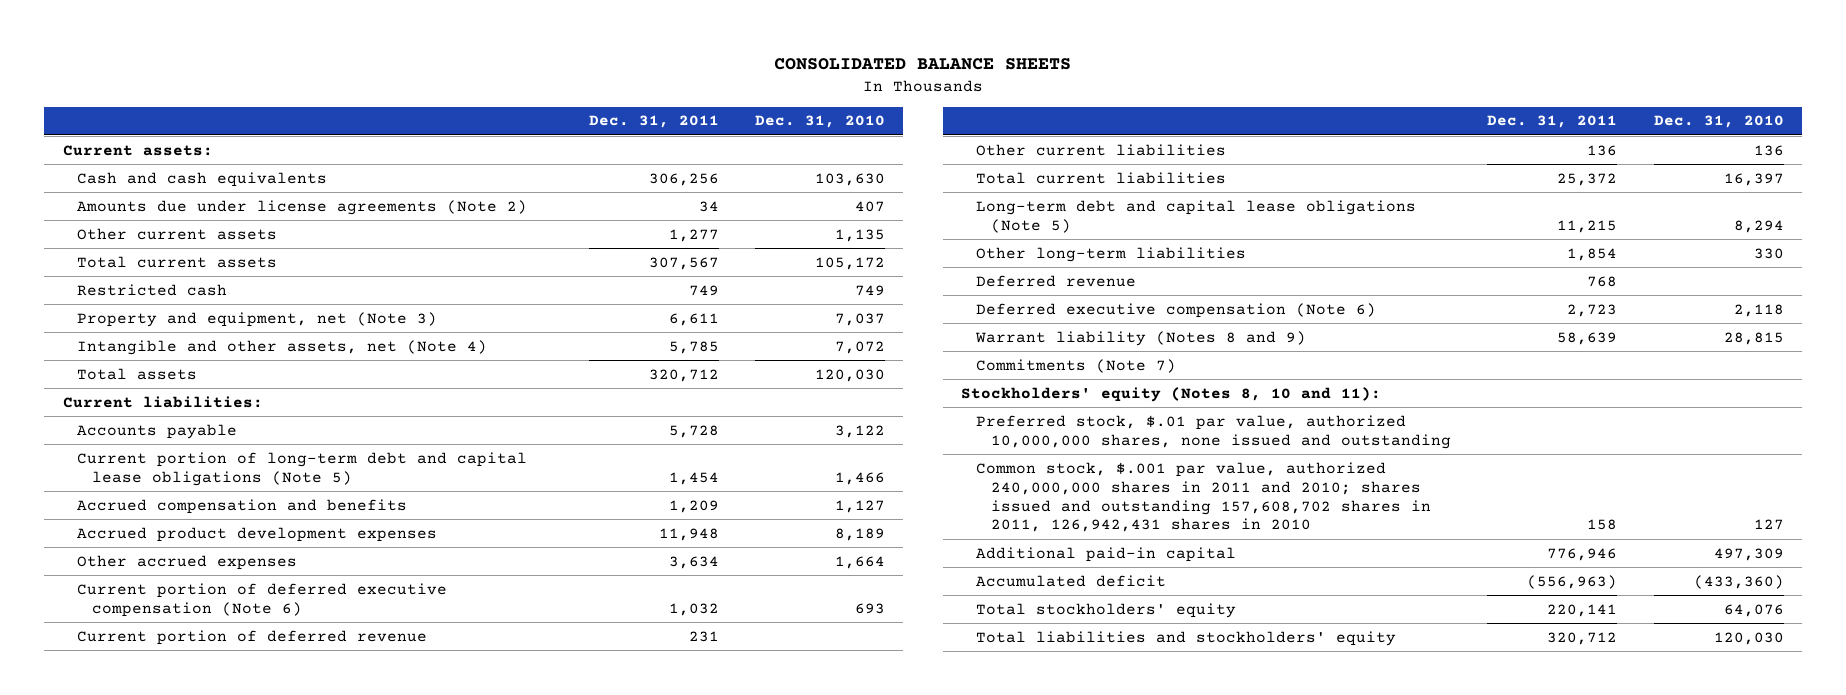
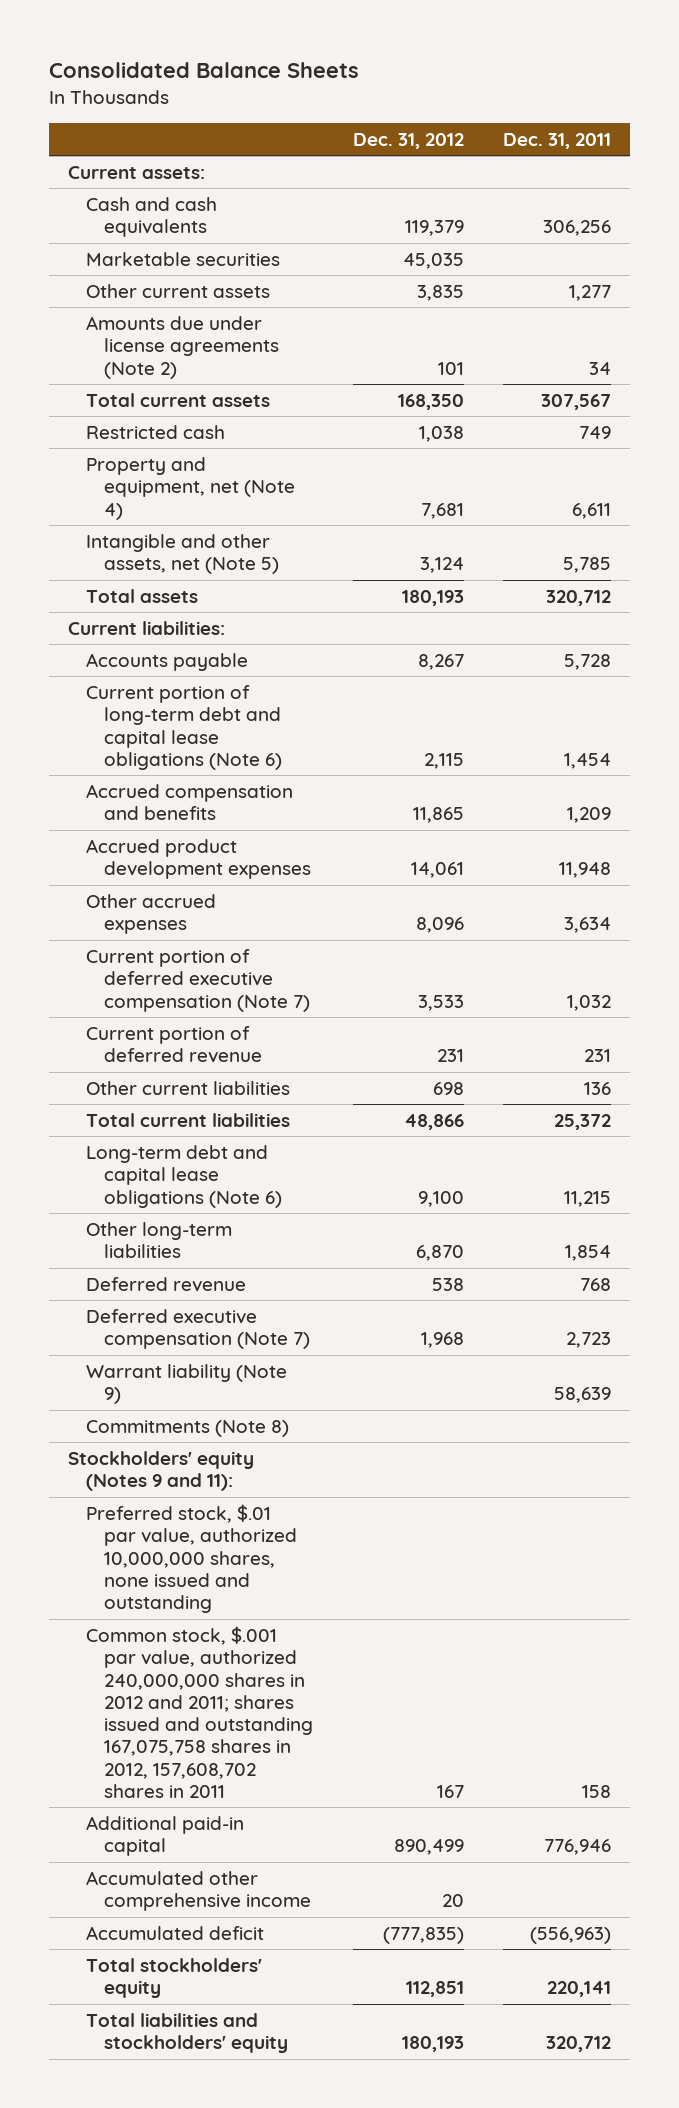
- CONSOLIDATED BALANCE SHEETS
+ Consolidated Balance Sheets
- | Dec. 31, 2011 | Dec. 31, 2010
+ | Dec. 31, 2012 | Dec. 31, 2011
+ Marketable securities | 45,035 |
moved down: Amounts due under license agreements (Note 2) | 101 | 34
- Property and equipment, net (Note 3) | 6,611 | 7,037
- Intangible and other assets, net (Note 4) | 5,785 | 7,072
+ Property and equipment, net (Note 4) | 7,681 | 6,611
+ Intangible and other assets, net (Note 5) | 3,124 | 5,785
- Current portion of long-term debt and capital lease obligations (Note 5) | 1,454 | 1,466
+ Current portion of long-term debt and capital lease obligations (Note 6) | 2,115 | 1,454
- Current portion of deferred executive compensation (Note 6) | 1,032 | 693
+ Current portion of deferred executive compensation (Note 7) | 3,533 | 1,032
- Long-term debt and capital lease obligations (Note 5) | 11,215 | 8,294
+ Long-term debt and capital lease obligations (Note 6) | 9,100 | 11,215
- Deferred executive compensation (Note 6) | 2,723 | 2,118
- Warrant liability (Notes 8 and 9) | 58,639 | 28,815
- Commitments (Note 7)
- Stockholders' equity (Notes 8, 10 and 11):
+ Deferred executive compensation (Note 7) | 1,968 | 2,723
+ Warrant liability (Note 9) | | 58,639
+ Commitments (Note 8)
+ Stockholders' equity (Notes 9 and 11):
- Common stock, $.001 par value, authorized 240,000,000 shares in 2011 and 2010; shares issued and outstanding 157,608,702 shares in 2011, 126,942,431 shares in 2010 | 158 | 127
+ Common stock, $.001 par value, authorized 240,000,000 shares in 2012 and 2011; shares issued and outstanding 167,075,758 shares in 2012, 157,608,702 shares in 2011 | 167 | 158
+ Accumulated other comprehensive income | 20 |

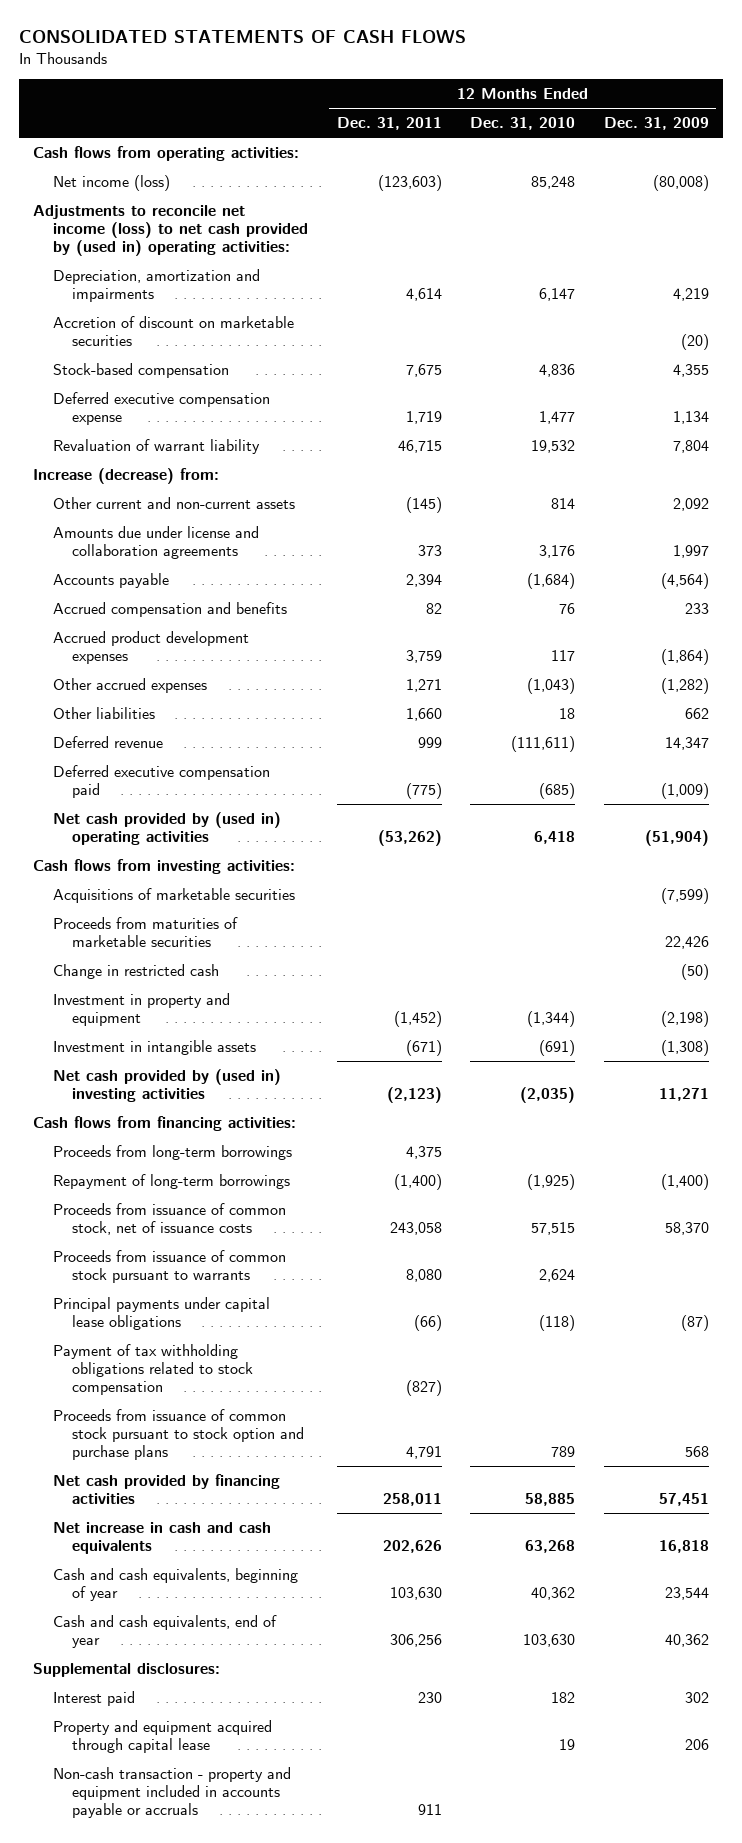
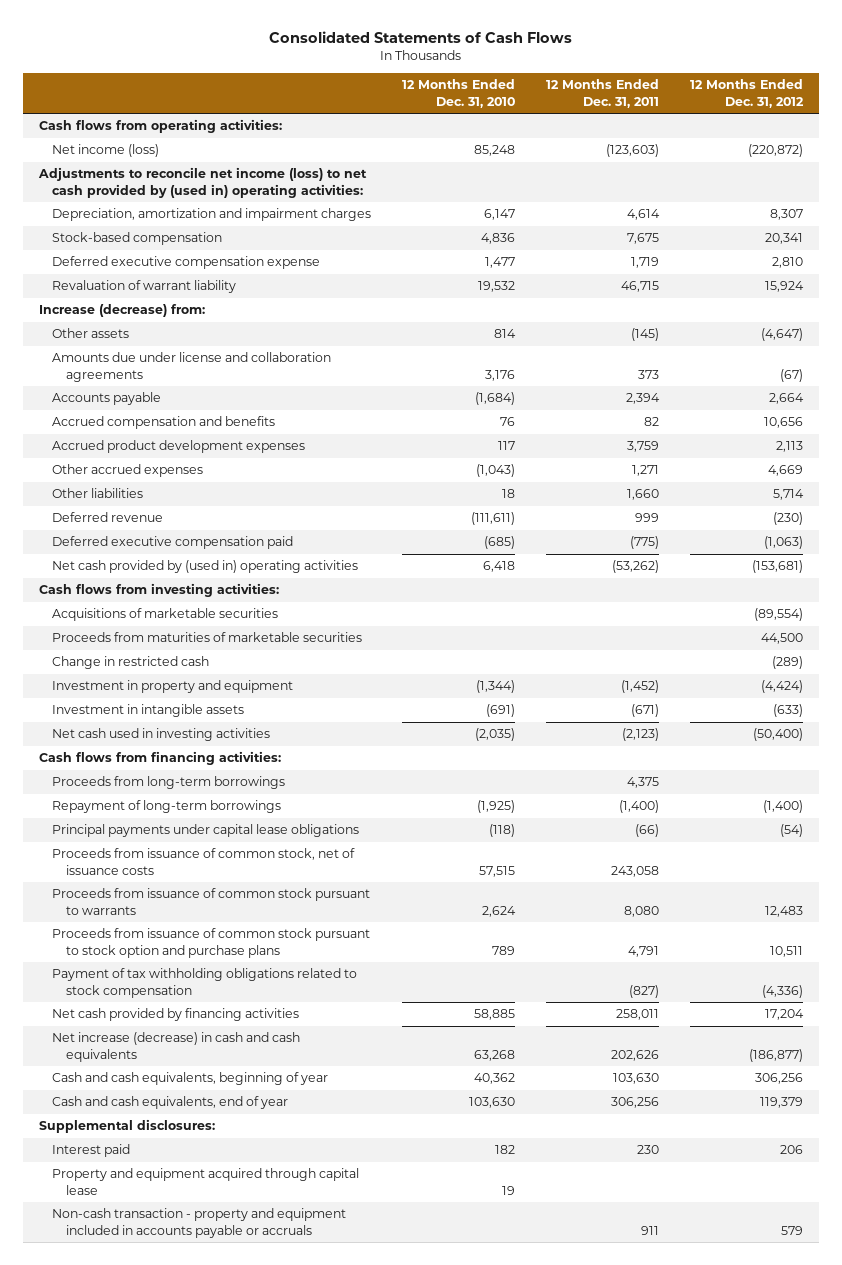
- CONSOLIDATED STATEMENTS OF CASH FLOWS
+ Consolidated Statements of Cash Flows
- | 12 Months Ended Dec. 31, 2011 | 12 Months Ended Dec. 31, 2010 | 12 Months Ended Dec. 31, 2009
+ | 12 Months Ended Dec. 31, 2010 | 12 Months Ended Dec. 31, 2011 | 12 Months Ended Dec. 31, 2012
- Depreciation, amortization and impairments | 4,614 | 6,147 | 4,219
- Accretion of discount on marketable securities | | | (20)
+ Depreciation, amortization and impairment charges | 6,147 | 4,614 | 8,307
- Other current and non-current assets | (145) | 814 | 2,092
+ Other assets | 814 | (145) | (4,647)
- Net cash provided by (used in) investing activities | (2,123) | (2,035) | 11,271
+ Net cash used in investing activities | (2,035) | (2,123) | (50,400)
moved up: Principal payments under capital lease obligations | (118) | (66) | (54)
moved down: Payment of tax withholding obligations related to stock compensation | | (827) | (4,336)
- Net increase in cash and cash equivalents | 202,626 | 63,268 | 16,818
+ Net increase (decrease) in cash and cash equivalents | 63,268 | 202,626 | (186,877)

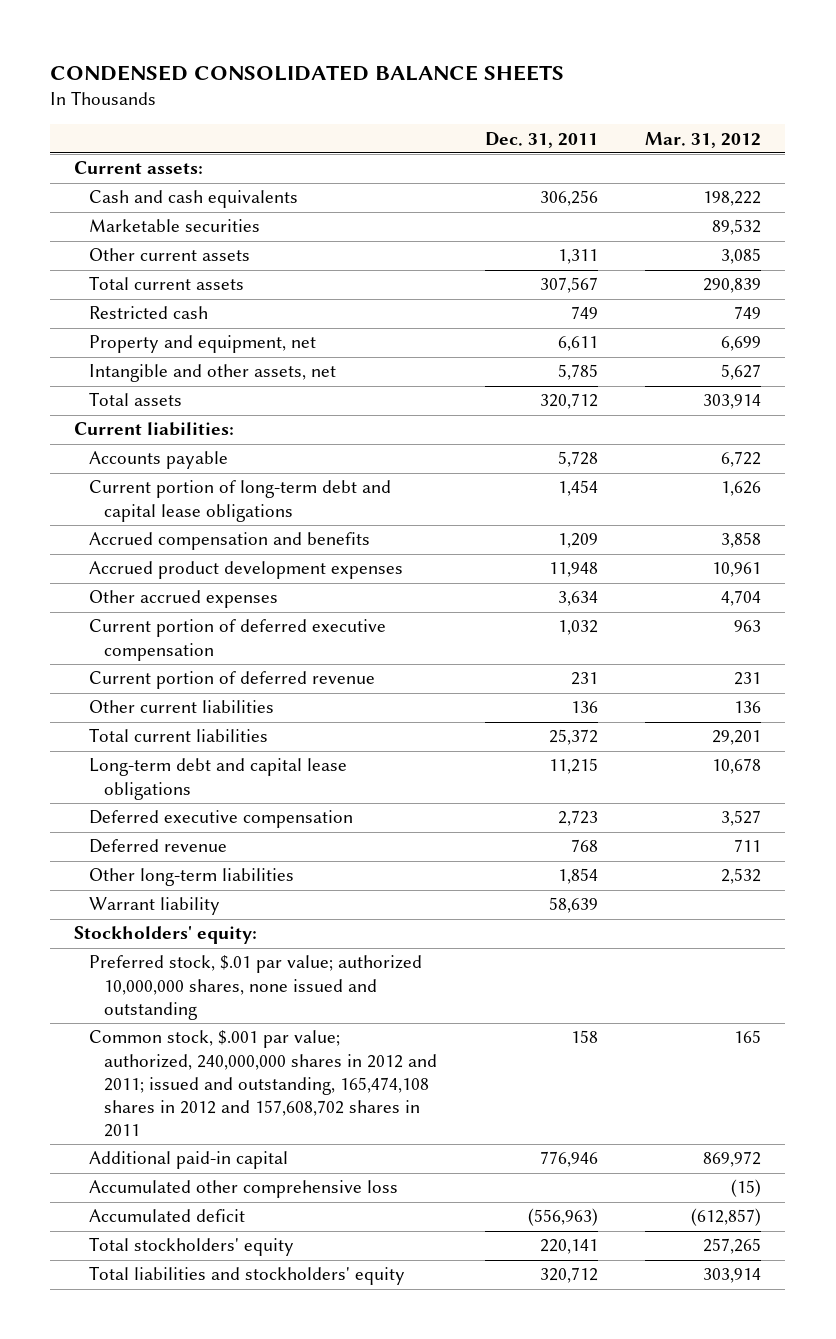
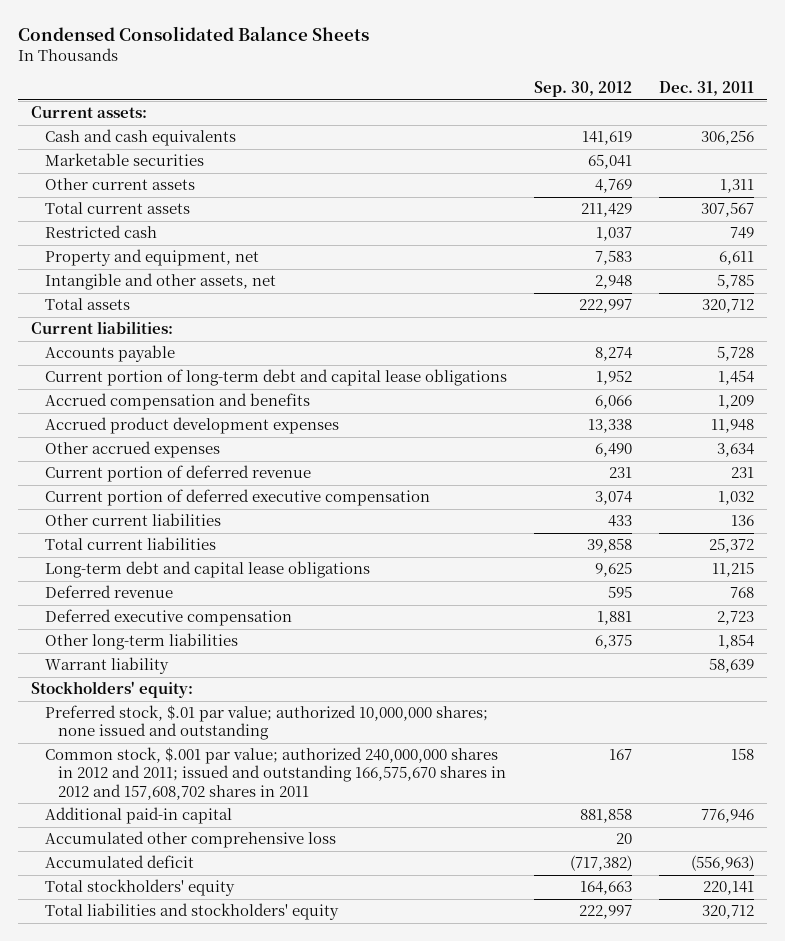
- CONDENSED CONSOLIDATED BALANCE SHEETS
+ Condensed Consolidated Balance Sheets
- | Dec. 31, 2011 | Mar. 31, 2012
+ | Sep. 30, 2012 | Dec. 31, 2011
moved down: Current portion of deferred executive compensation | 3,074 | 1,032
moved down: Deferred executive compensation | 1,881 | 2,723
- Preferred stock, $.01 par value; authorized 10,000,000 shares, none issued and outstanding
- Common stock, $.001 par value; authorized, 240,000,000 shares in 2012 and 2011; issued and outstanding, 165,474,108 shares in 2012 and 157,608,702 shares in 2011 | 158 | 165
+ Preferred stock, $.01 par value; authorized 10,000,000 shares; none issued and outstanding
+ Common stock, $.001 par value; authorized 240,000,000 shares in 2012 and 2011; issued and outstanding 166,575,670 shares in 2012 and 157,608,702 shares in 2011 | 167 | 158

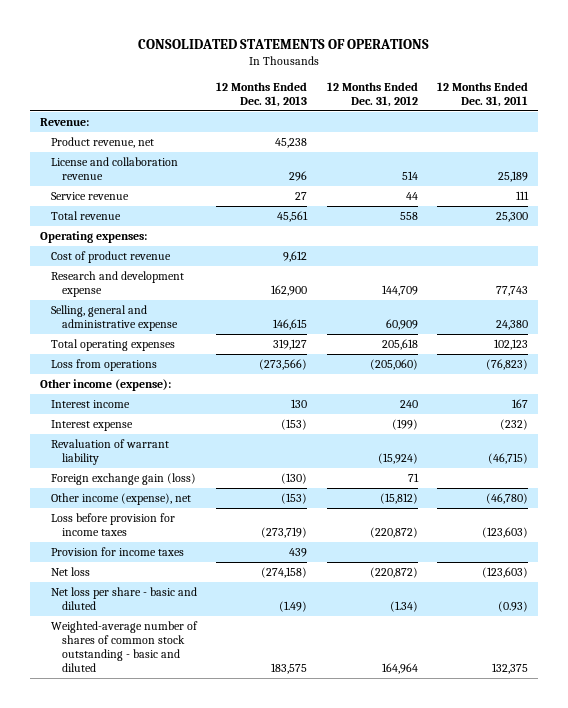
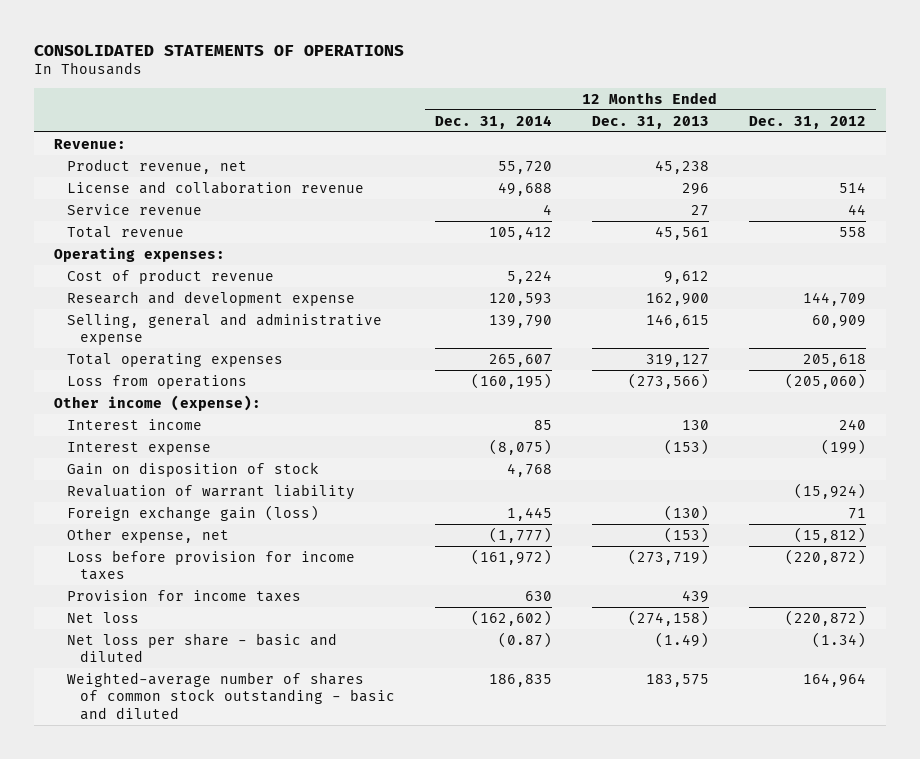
- | 12 Months Ended Dec. 31, 2013 | 12 Months Ended Dec. 31, 2012 | 12 Months Ended Dec. 31, 2011
+ | 12 Months Ended Dec. 31, 2014 | 12 Months Ended Dec. 31, 2013 | 12 Months Ended Dec. 31, 2012
+ Gain on disposition of stock | 4,768 | |
- Other income (expense), net | (153) | (15,812) | (46,780)
+ Other expense, net | (1,777) | (153) | (15,812)

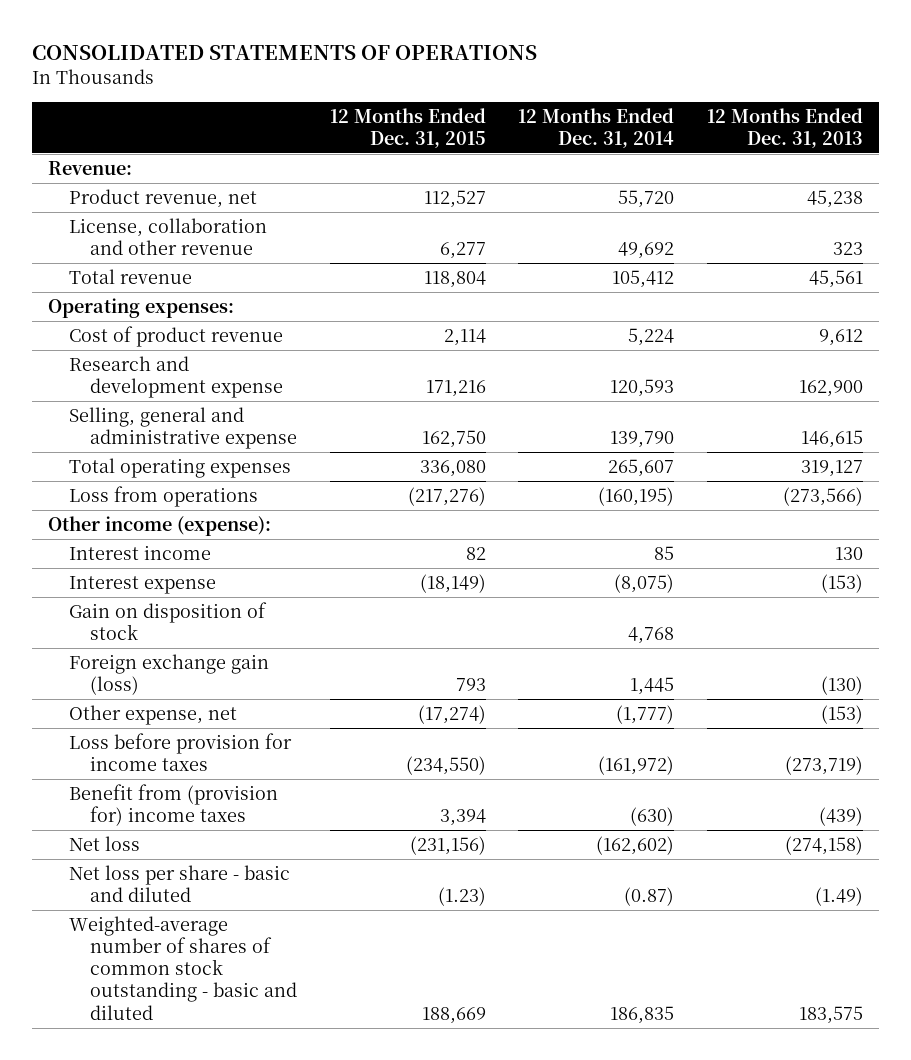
- | 12 Months Ended Dec. 31, 2014 | 12 Months Ended Dec. 31, 2013 | 12 Months Ended Dec. 31, 2012
+ | 12 Months Ended Dec. 31, 2015 | 12 Months Ended Dec. 31, 2014 | 12 Months Ended Dec. 31, 2013
- License and collaboration revenue | 49,688 | 296 | 514
- Service revenue | 4 | 27 | 44
+ License, collaboration and other revenue | 6,277 | 49,692 | 323
- Revaluation of warrant liability | | | (15,924)
- Provision for income taxes | 630 | 439 |
+ Benefit from (provision for) income taxes | 3,394 | (630) | (439)

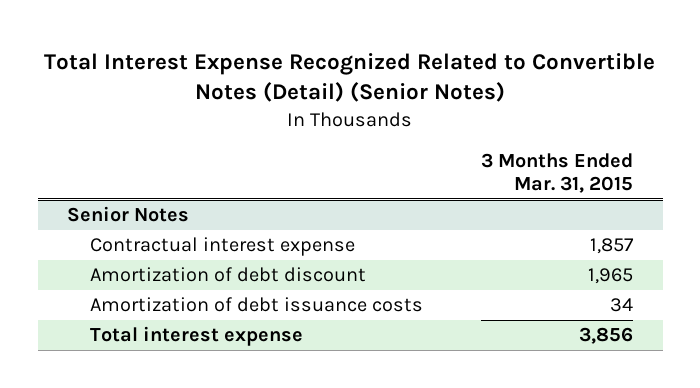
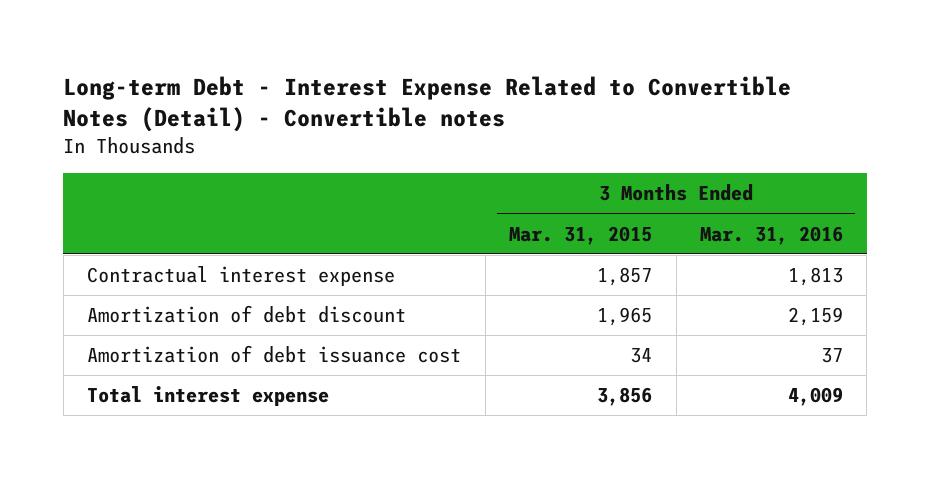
- Total Interest Expense Recognized Related to Convertible Notes (Detail) (Senior Notes)
+ Long-term Debt - Interest Expense Related to Convertible Notes (Detail) - Convertible notes
- | 3 Months Ended Mar. 31, 2015
+ | 3 Months Ended Mar. 31, 2015 | 3 Months Ended Mar. 31, 2016
- Senior Notes
- Amortization of debt issuance costs | 34
+ Amortization of debt issuance cost | 34 | 37

